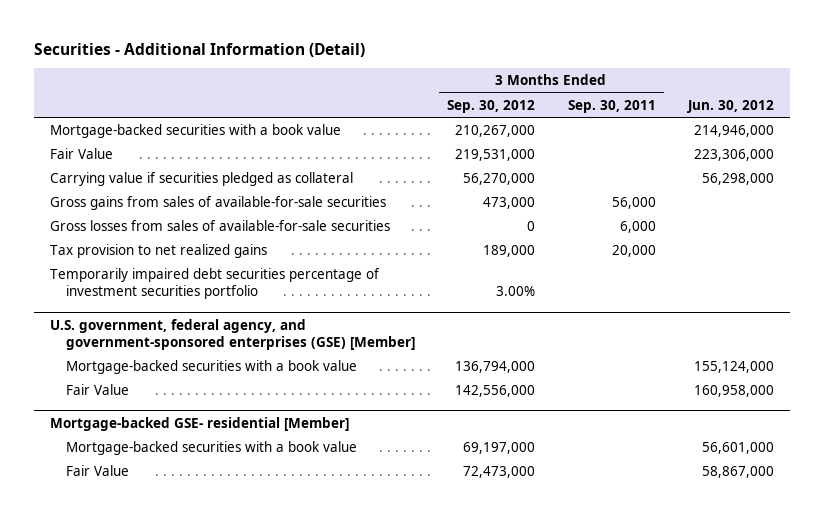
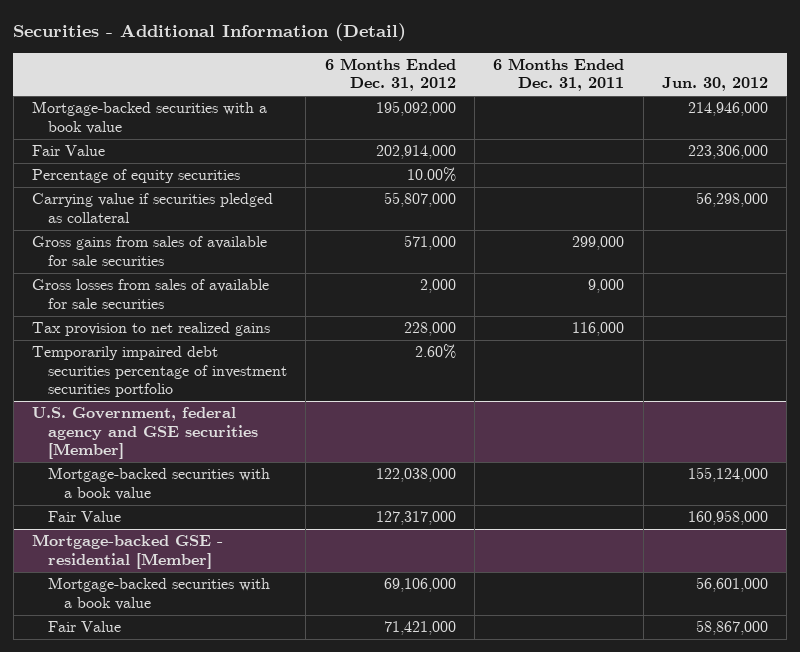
- | 3 Months Ended Sep. 30, 2012 | 3 Months Ended Sep. 30, 2011 | Jun. 30, 2012
+ | 6 Months Ended Dec. 31, 2012 | 6 Months Ended Dec. 31, 2011 | Jun. 30, 2012
+ Percentage of equity securities | 10.00% | |
- Gross gains from sales of available-for-sale securities | 473,000 | 56,000 |
- Gross losses from sales of available-for-sale securities | 0 | 6,000 |
+ Gross gains from sales of available for sale securities | 571,000 | 299,000 |
+ Gross losses from sales of available for sale securities | 2,000 | 9,000 |
- U.S. government, federal agency, and government-sponsored enterprises (GSE) [Member]
+ U.S. Government, federal agency and GSE securities [Member]
- Mortgage-backed GSE- residential [Member]
+ Mortgage-backed GSE - residential [Member]

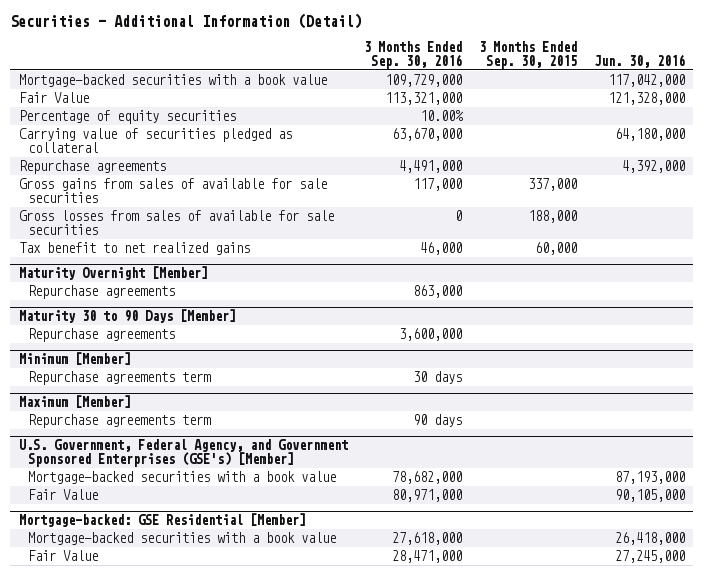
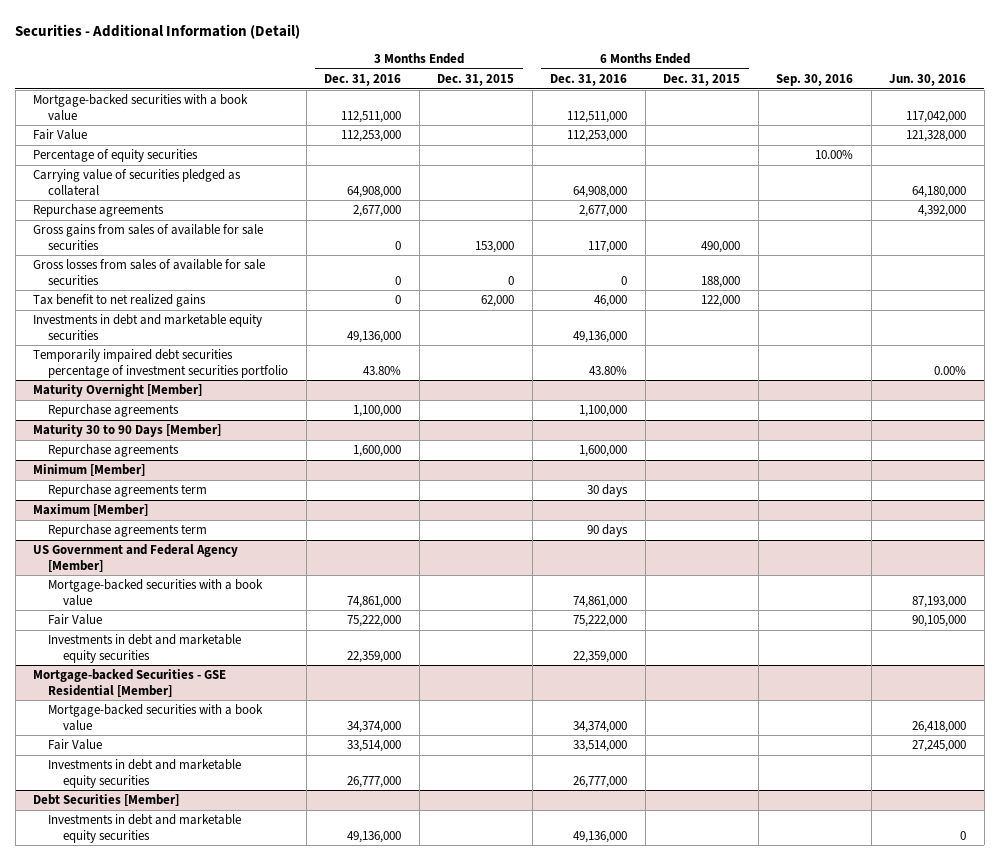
- | 3 Months Ended Sep. 30, 2016 | 3 Months Ended Sep. 30, 2015 | Jun. 30, 2016
+ | 3 Months Ended Dec. 31, 2016 | 3 Months Ended Dec. 31, 2015 | 6 Months Ended Dec. 31, 2016 | 6 Months Ended Dec. 31, 2015 | Sep. 30, 2016 | Jun. 30, 2016
+ Investments in debt and marketable equity securities | 49,136,000 | | 49,136,000 | | |
+ Temporarily impaired debt securities percentage of investment securities portfolio | 43.80% | | 43.80% | | | 0.00%
- U.S. Government, Federal Agency, and Government Sponsored Enterprises (GSE's) [Member]
+ US Government and Federal Agency [Member]
- Mortgage-backed: GSE Residential [Member]
+ Investments in debt and marketable equity securities | 22,359,000 | | 22,359,000 | | |
+ Mortgage-backed Securities - GSE Residential [Member]
+ Investments in debt and marketable equity securities | 26,777,000 | | 26,777,000 | | |
+ Debt Securities [Member]
+ Investments in debt and marketable equity securities | 49,136,000 | | 49,136,000 | | | 0

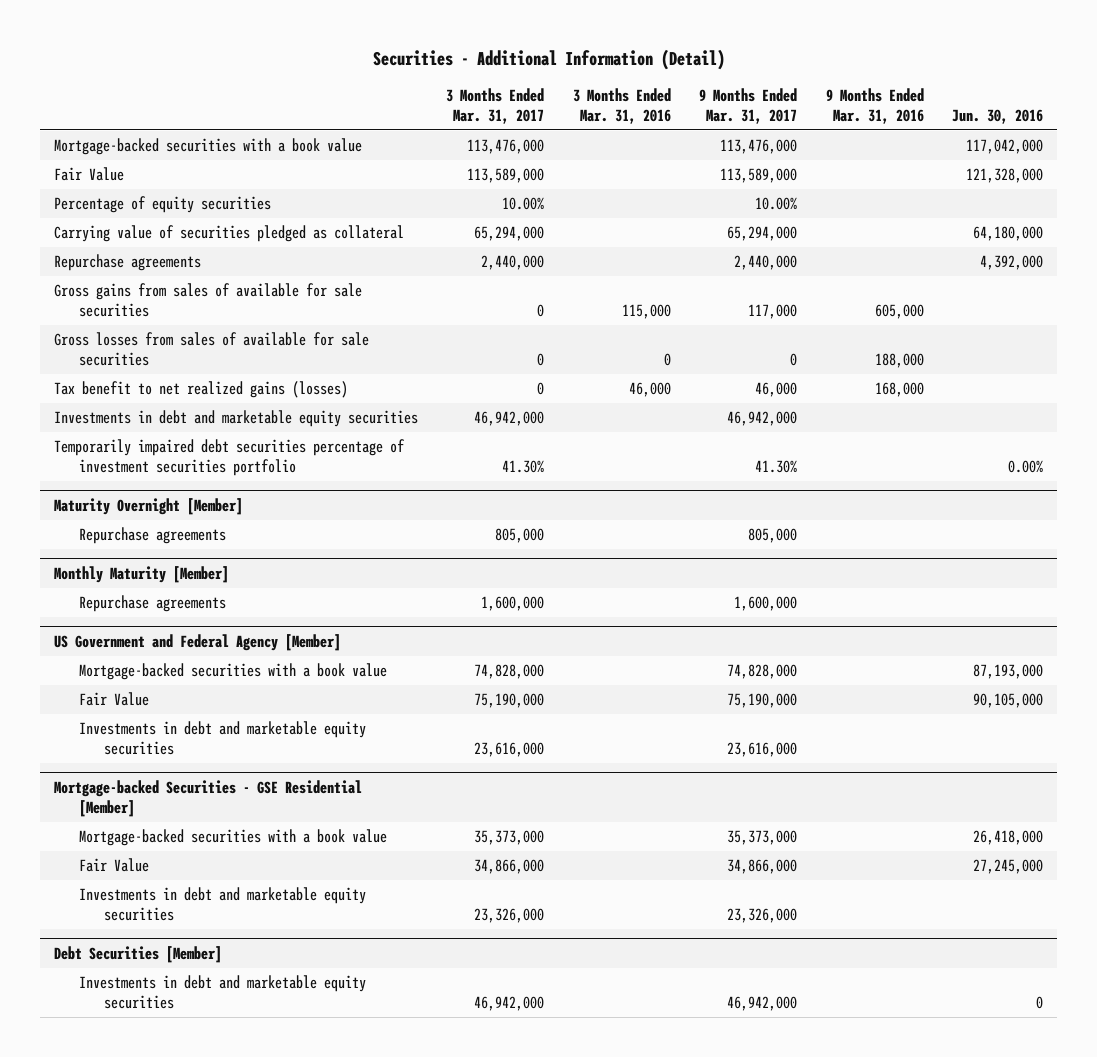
- | 3 Months Ended Dec. 31, 2016 | 3 Months Ended Dec. 31, 2015 | 6 Months Ended Dec. 31, 2016 | 6 Months Ended Dec. 31, 2015 | Sep. 30, 2016 | Jun. 30, 2016
+ | 3 Months Ended Mar. 31, 2017 | 3 Months Ended Mar. 31, 2016 | 9 Months Ended Mar. 31, 2017 | 9 Months Ended Mar. 31, 2016 | Jun. 30, 2016
- Tax benefit to net realized gains | 0 | 62,000 | 46,000 | 122,000 | |
+ Tax benefit to net realized gains (losses) | 0 | 46,000 | 46,000 | 168,000 |
- Maturity 30 to 90 Days [Member]
- Repurchase agreements | 1,600,000 | | 1,600,000 | | |
- Minimum [Member]
- Repurchase agreements term | | | 30 days | | |
- Maximum [Member]
- Repurchase agreements term | | | 90 days | | |
+ Monthly Maturity [Member]
+ Repurchase agreements | 1,600,000 | | 1,600,000 | |

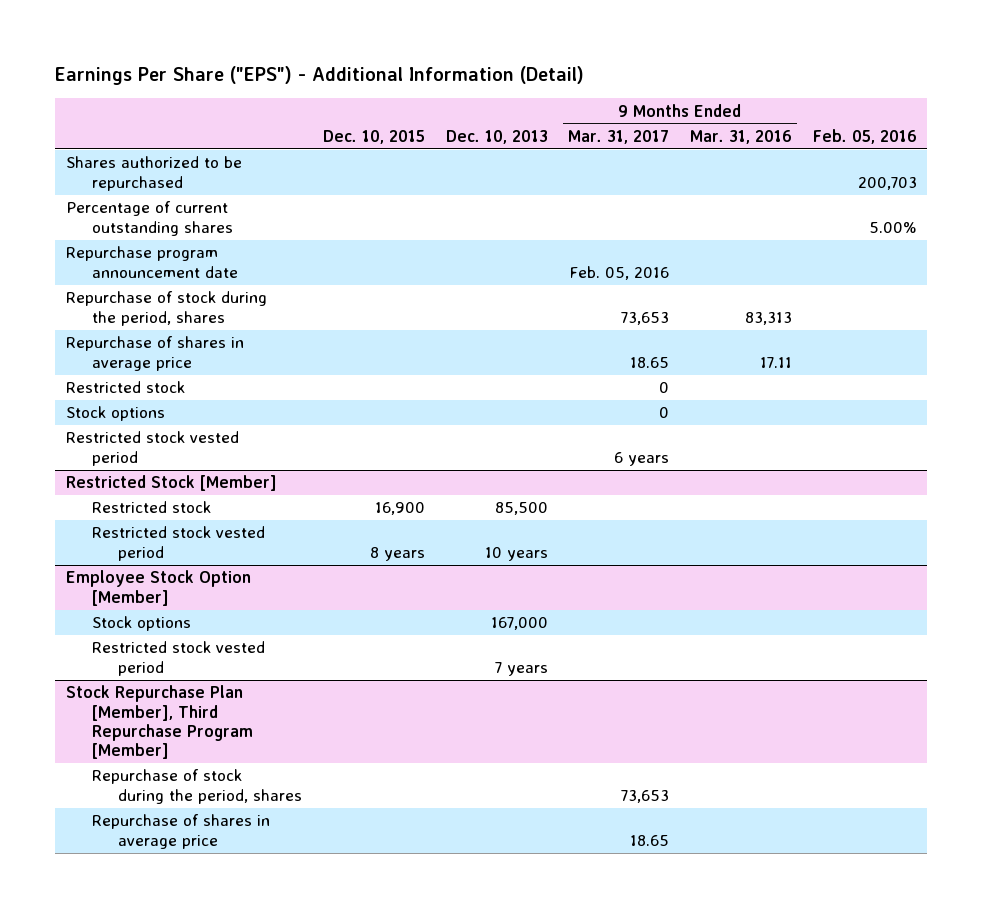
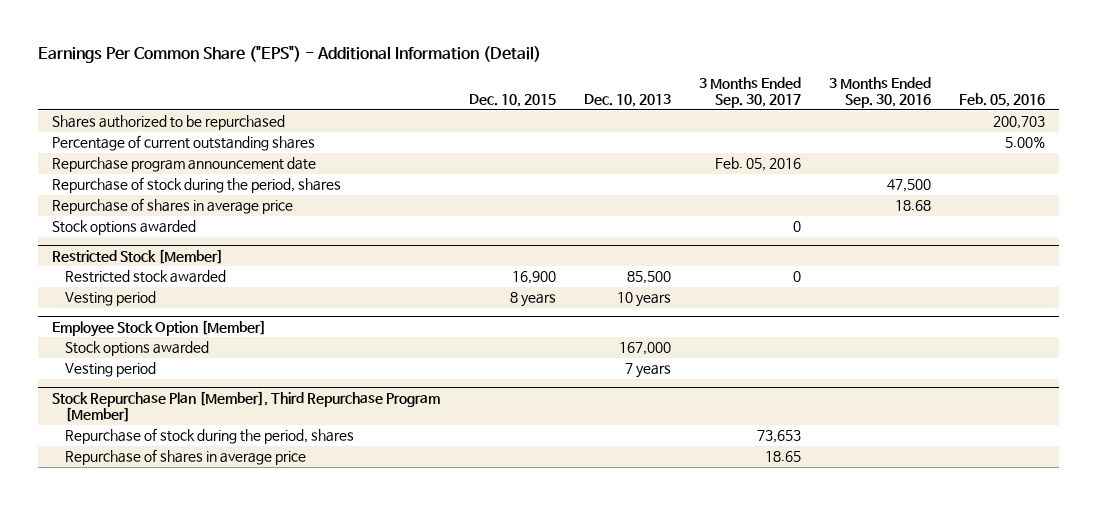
- Earnings Per Share ("EPS") - Additional Information (Detail)
+ Earnings Per Common Share ("EPS") - Additional Information (Detail)
- | Dec. 10, 2015 | Dec. 10, 2013 | 9 Months Ended Mar. 31, 2017 | 9 Months Ended Mar. 31, 2016 | Feb. 05, 2016
+ | Dec. 10, 2015 | Dec. 10, 2013 | 3 Months Ended Sep. 30, 2017 | 3 Months Ended Sep. 30, 2016 | Feb. 05, 2016
- Restricted stock | | | 0 | |
- Stock options | | | 0 | |
- Restricted stock vested period | | | 6 years | |
+ Stock options awarded | | | 0 | |
@ Restricted Stock [Member]
- Restricted stock | 16,900 | 85,500 | | |
- Restricted stock vested period | 8 years | 10 years | | |
+ Restricted stock awarded | 16,900 | 85,500 | 0 | |
+ Vesting period | 8 years | 10 years | | |
@ Employee Stock Option [Member]
- Stock options | | 167,000 | | |
- Restricted stock vested period | | 7 years | | |
+ Stock options awarded | | 167,000 | | |
+ Vesting period | | 7 years | | |

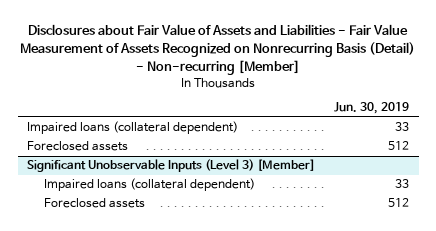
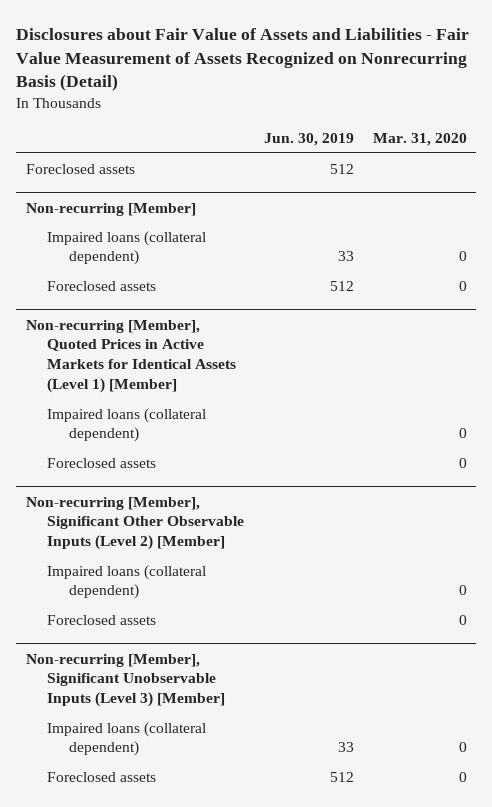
- Disclosures about Fair Value of Assets and Liabilities - Fair Value Measurement of Assets Recognized on Nonrecurring Basis (Detail) - Non-recurring [Member]
+ Disclosures about Fair Value of Assets and Liabilities - Fair Value Measurement of Assets Recognized on Nonrecurring Basis (Detail)
- | Jun. 30, 2019
+ | Jun. 30, 2019 | Mar. 31, 2020
- Impaired loans (collateral dependent) | 33
- Significant Unobservable Inputs (Level 3) [Member]
+ Non-recurring [Member]
+ Non-recurring [Member], Quoted Prices in Active Markets for Identical Assets (Level 1) [Member]
+ Impaired loans (collateral dependent) | | 0
+ Foreclosed assets | | 0
+ Non-recurring [Member], Significant Other Observable Inputs (Level 2) [Member]
+ Impaired loans (collateral dependent) | | 0
+ Foreclosed assets | | 0
+ Non-recurring [Member], Significant Unobservable Inputs (Level 3) [Member]
+ Impaired loans (collateral dependent) | 33 | 0
+ Foreclosed assets | 512 | 0

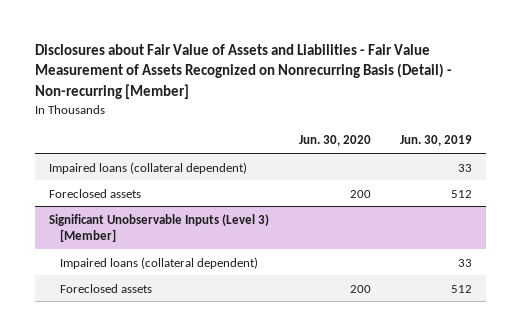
- Disclosures about Fair Value of Assets and Liabilities - Fair Value Measurement of Assets Recognized on Nonrecurring Basis (Detail)
+ Disclosures about Fair Value of Assets and Liabilities - Fair Value Measurement of Assets Recognized on Nonrecurring Basis (Detail) - Non-recurring [Member]
- | Jun. 30, 2019 | Mar. 31, 2020
+ | Jun. 30, 2020 | Jun. 30, 2019
+ Impaired loans (collateral dependent) | | 33
- Non-recurring [Member]
+ Significant Unobservable Inputs (Level 3) [Member]
- Non-recurring [Member], Quoted Prices in Active Markets for Identical Assets (Level 1) [Member]
- Impaired loans (collateral dependent) | | 0
- Foreclosed assets | | 0
- Non-recurring [Member], Significant Other Observable Inputs (Level 2) [Member]
- Impaired loans (collateral dependent) | | 0
- Foreclosed assets | | 0
- Non-recurring [Member], Significant Unobservable Inputs (Level 3) [Member]
- Impaired loans (collateral dependent) | 33 | 0
- Foreclosed assets | 512 | 0

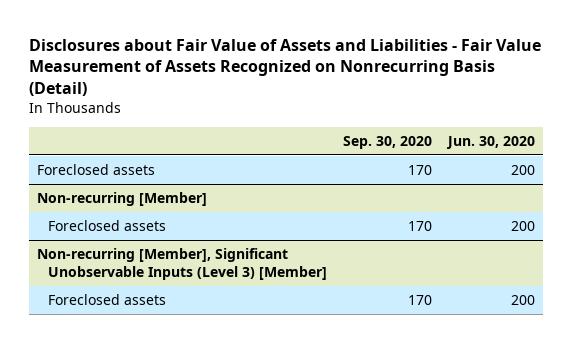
- Disclosures about Fair Value of Assets and Liabilities - Fair Value Measurement of Assets Recognized on Nonrecurring Basis (Detail) - Non-recurring [Member]
+ Disclosures about Fair Value of Assets and Liabilities - Fair Value Measurement of Assets Recognized on Nonrecurring Basis (Detail)
- | Jun. 30, 2020 | Jun. 30, 2019
+ | Sep. 30, 2020 | Jun. 30, 2020
- Impaired loans (collateral dependent) | | 33
- Significant Unobservable Inputs (Level 3) [Member]
- Impaired loans (collateral dependent) | | 33
+ Non-recurring [Member]
+ Non-recurring [Member], Significant Unobservable Inputs (Level 3) [Member]
+ Foreclosed assets | 170 | 200

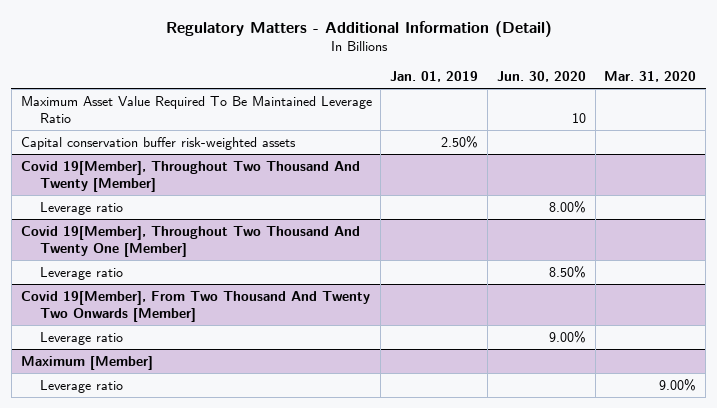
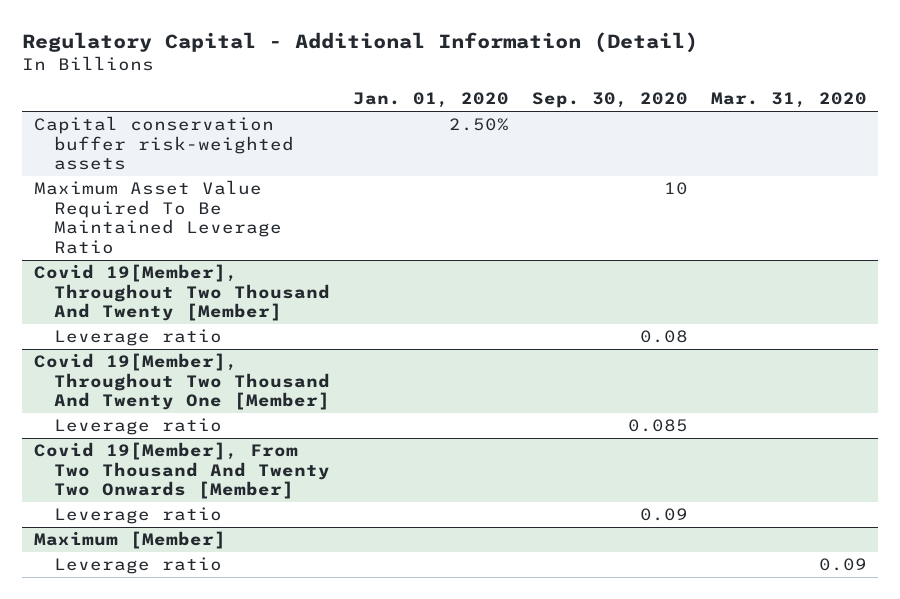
- Regulatory Matters - Additional Information (Detail)
+ Regulatory Capital - Additional Information (Detail)
- | Jan. 01, 2019 | Jun. 30, 2020 | Mar. 31, 2020
+ | Jan. 01, 2020 | Sep. 30, 2020 | Mar. 31, 2020
moved down: Maximum Asset Value Required To Be Maintained Leverage Ratio | | 10 |
@ Maximum [Member]
- Leverage ratio | | | 9.00%
+ Leverage ratio | | | 0.09

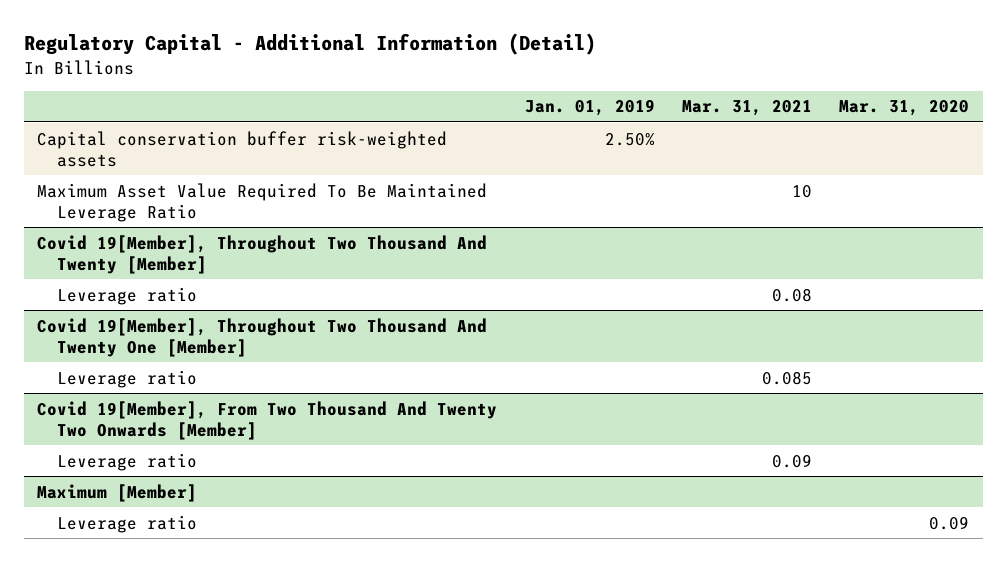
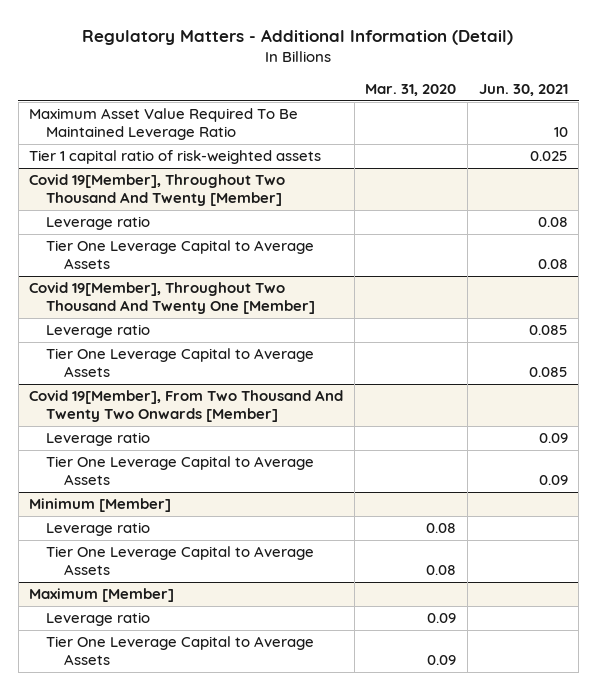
- Regulatory Capital - Additional Information (Detail)
+ Regulatory Matters - Additional Information (Detail)
- | Jan. 01, 2019 | Mar. 31, 2021 | Mar. 31, 2020
+ | Mar. 31, 2020 | Jun. 30, 2021
- Capital conservation buffer risk-weighted assets | 2.50% | |
+ Tier 1 capital ratio of risk-weighted assets | | 0.025
@ Covid 19[Member], Throughout Two Thousand And Twenty [Member]
+ Tier One Leverage Capital to Average Assets | | 0.08
@ Covid 19[Member], Throughout Two Thousand And Twenty One [Member]
+ Tier One Leverage Capital to Average Assets | | 0.085
@ Covid 19[Member], From Two Thousand And Twenty Two Onwards [Member]
+ Tier One Leverage Capital to Average Assets | | 0.09
+ Minimum [Member]
+ Leverage ratio | 0.08 |
+ Tier One Leverage Capital to Average Assets | 0.08 |
@ Maximum [Member]
+ Tier One Leverage Capital to Average Assets | 0.09 |

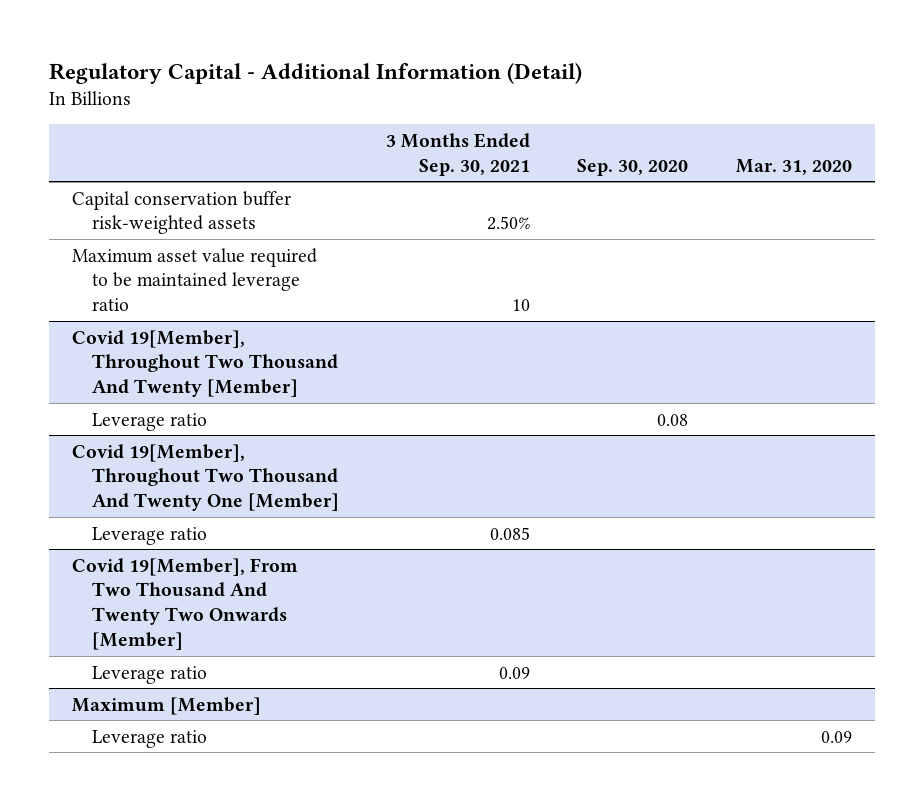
- Regulatory Matters - Additional Information (Detail)
+ Regulatory Capital - Additional Information (Detail)
- | Mar. 31, 2020 | Jun. 30, 2021
+ | 3 Months Ended Sep. 30, 2021 | Sep. 30, 2020 | Mar. 31, 2020
- Maximum Asset Value Required To Be Maintained Leverage Ratio | | 10
- Tier 1 capital ratio of risk-weighted assets | | 0.025
+ Capital conservation buffer risk-weighted assets | 2.50% | |
+ Maximum asset value required to be maintained leverage ratio | 10 | |
@ Covid 19[Member], Throughout Two Thousand And Twenty [Member]
- Tier One Leverage Capital to Average Assets | | 0.08
@ Covid 19[Member], Throughout Two Thousand And Twenty One [Member]
- Tier One Leverage Capital to Average Assets | | 0.085
@ Covid 19[Member], From Two Thousand And Twenty Two Onwards [Member]
- Tier One Leverage Capital to Average Assets | | 0.09
- Minimum [Member]
- Leverage ratio | 0.08 |
- Tier One Leverage Capital to Average Assets | 0.08 |
@ Maximum [Member]
- Tier One Leverage Capital to Average Assets | 0.09 |

